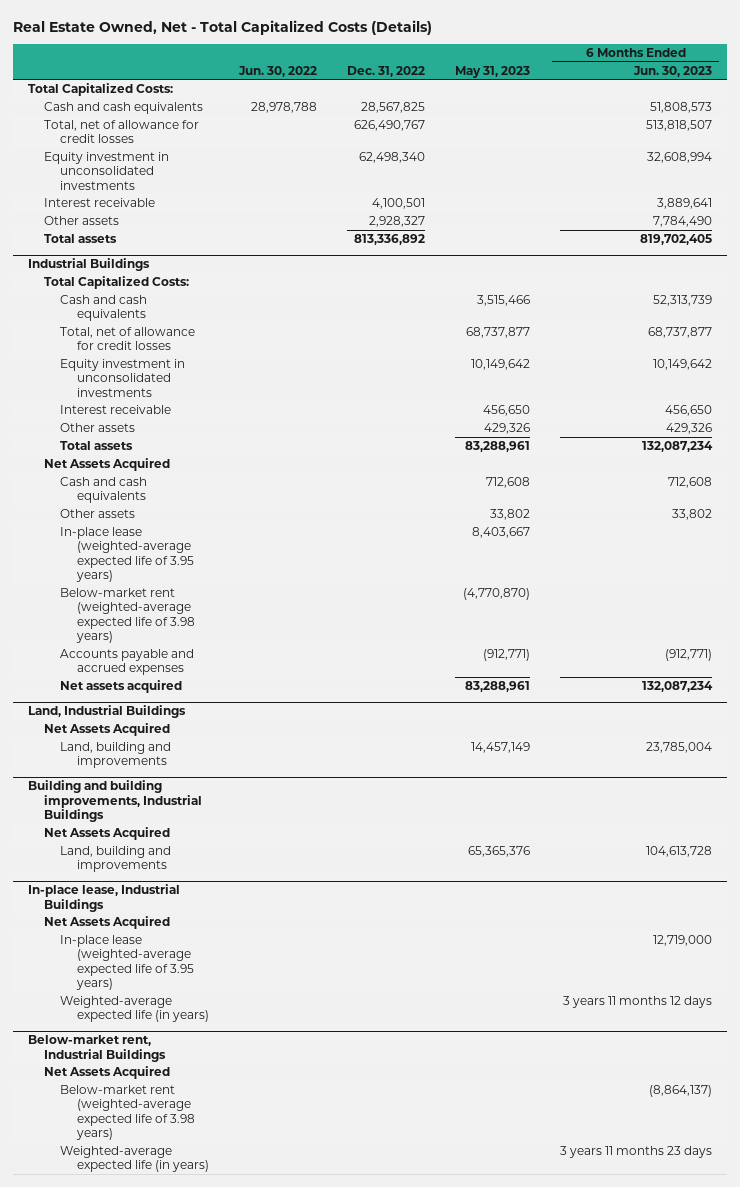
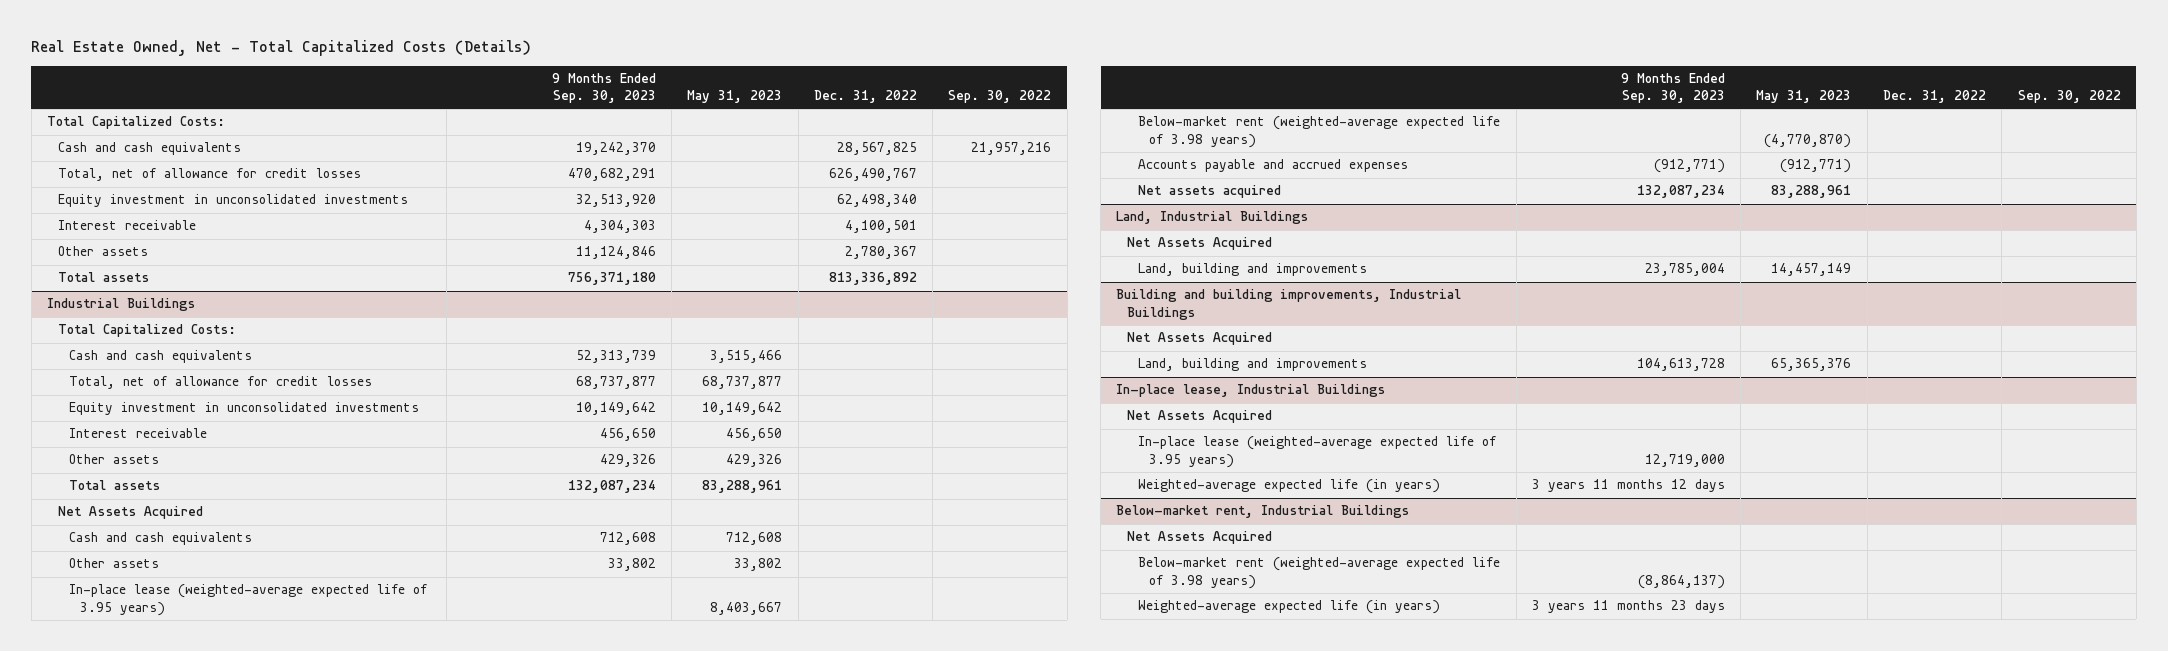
- | Jun. 30, 2022 | Dec. 31, 2022 | May 31, 2023 | 6 Months Ended Jun. 30, 2023
+ | 9 Months Ended Sep. 30, 2023 | May 31, 2023 | Dec. 31, 2022 | Sep. 30, 2022
- Other assets | | 2,928,327 | | 7,784,490
+ Other assets | 11,124,846 | | 2,780,367 |

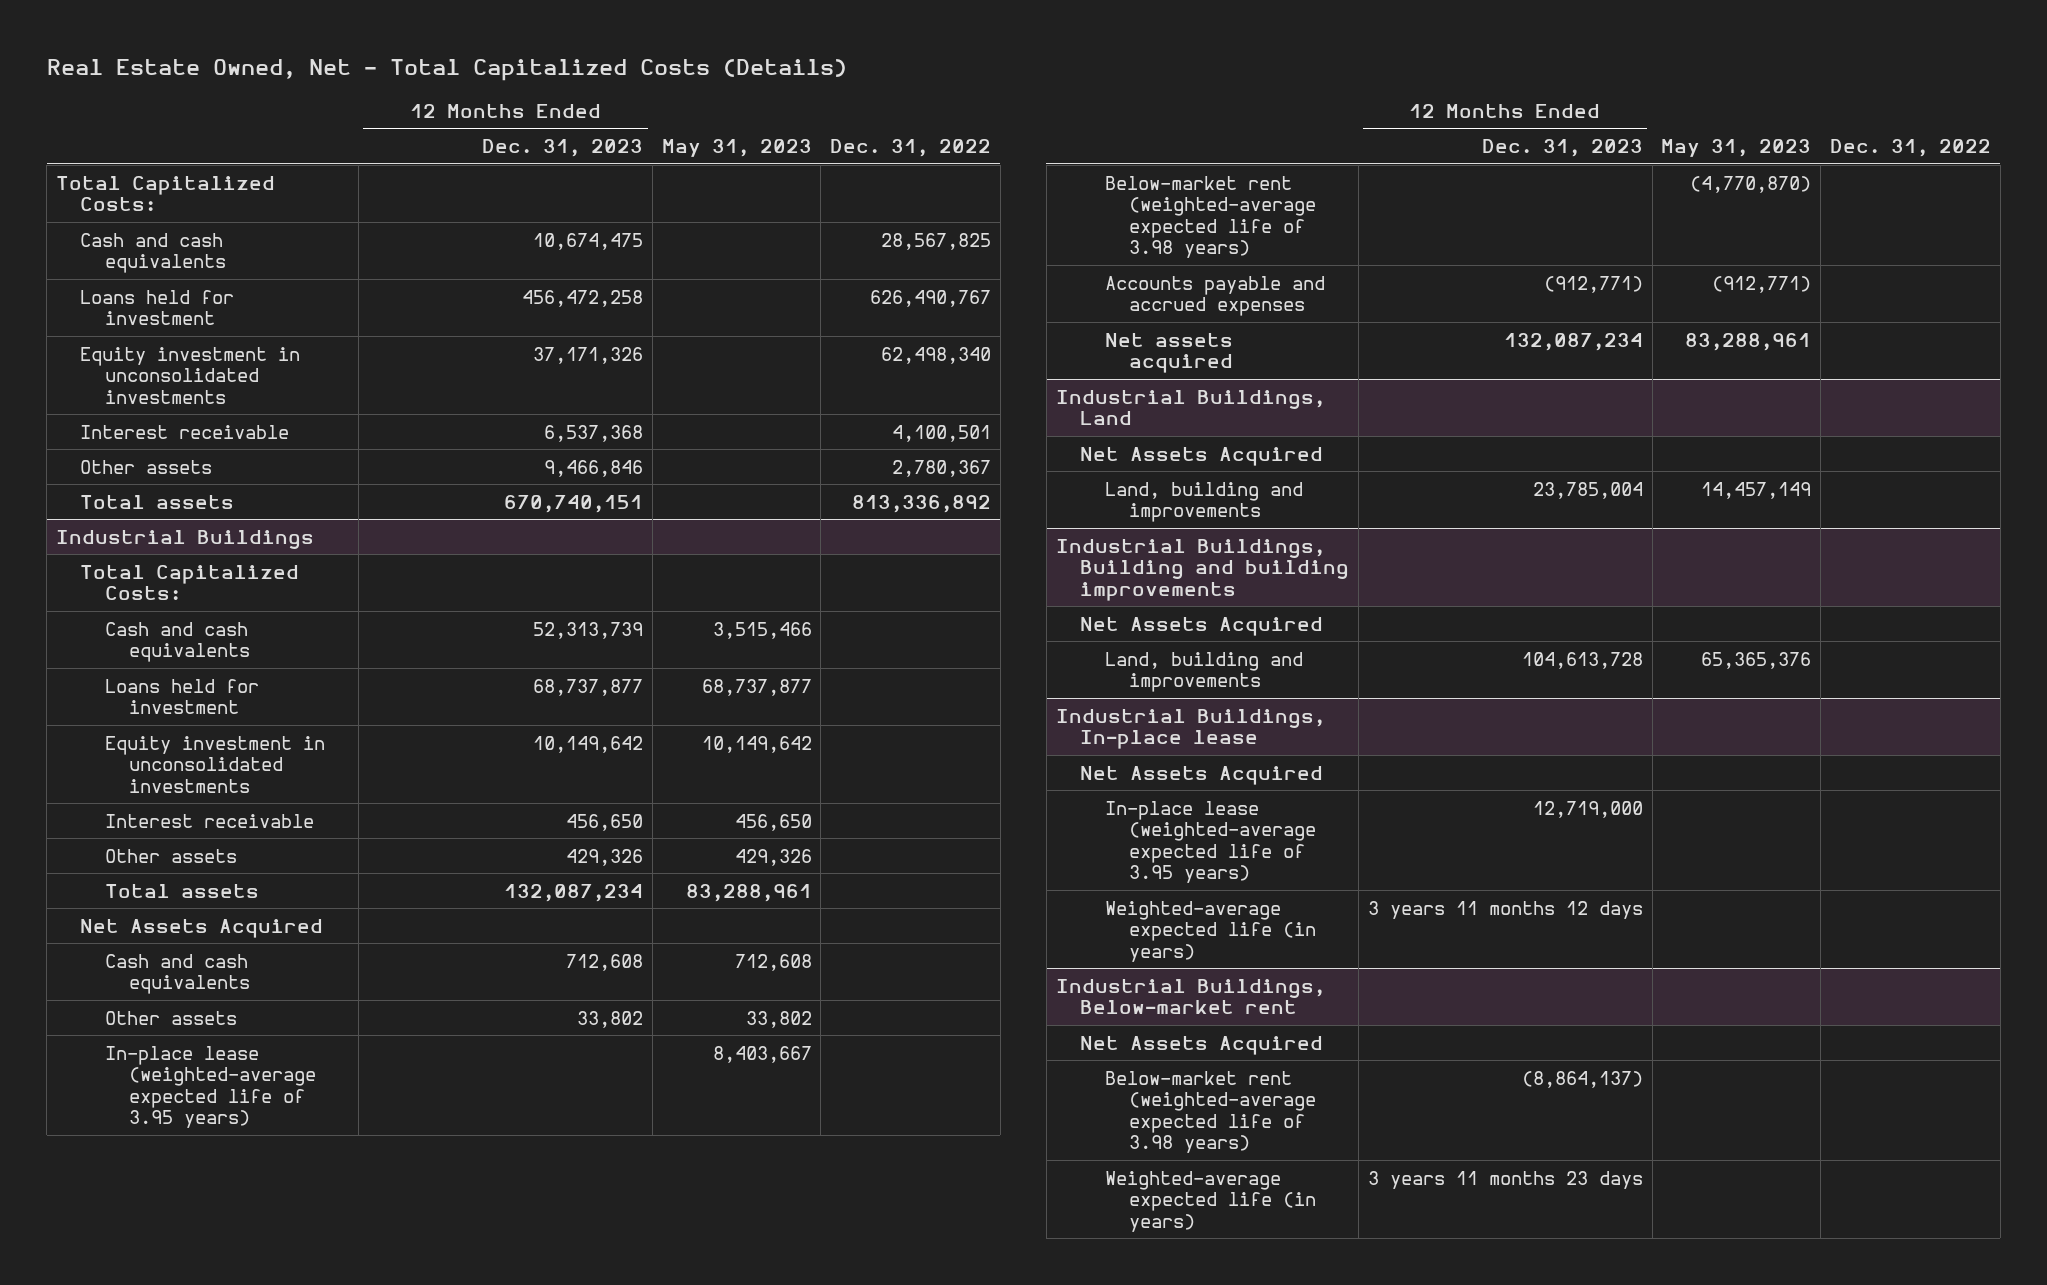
- | 9 Months Ended Sep. 30, 2023 | May 31, 2023 | Dec. 31, 2022 | Sep. 30, 2022
+ | 12 Months Ended Dec. 31, 2023 | May 31, 2023 | Dec. 31, 2022
- Total, net of allowance for credit losses | 470,682,291 | | 626,490,767 |
+ Loans held for investment | 456,472,258 | | 626,490,767
@ Industrial Buildings
- Total, net of allowance for credit losses | 68,737,877 | 68,737,877 | |
+ Loans held for investment | 68,737,877 | 68,737,877 |
- Land, Industrial Buildings
+ Industrial Buildings, Land
- Building and building improvements, Industrial Buildings
+ Industrial Buildings, Building and building improvements
- In-place lease, Industrial Buildings
+ Industrial Buildings, In-place lease
- Below-market rent, Industrial Buildings
+ Industrial Buildings, Below-market rent

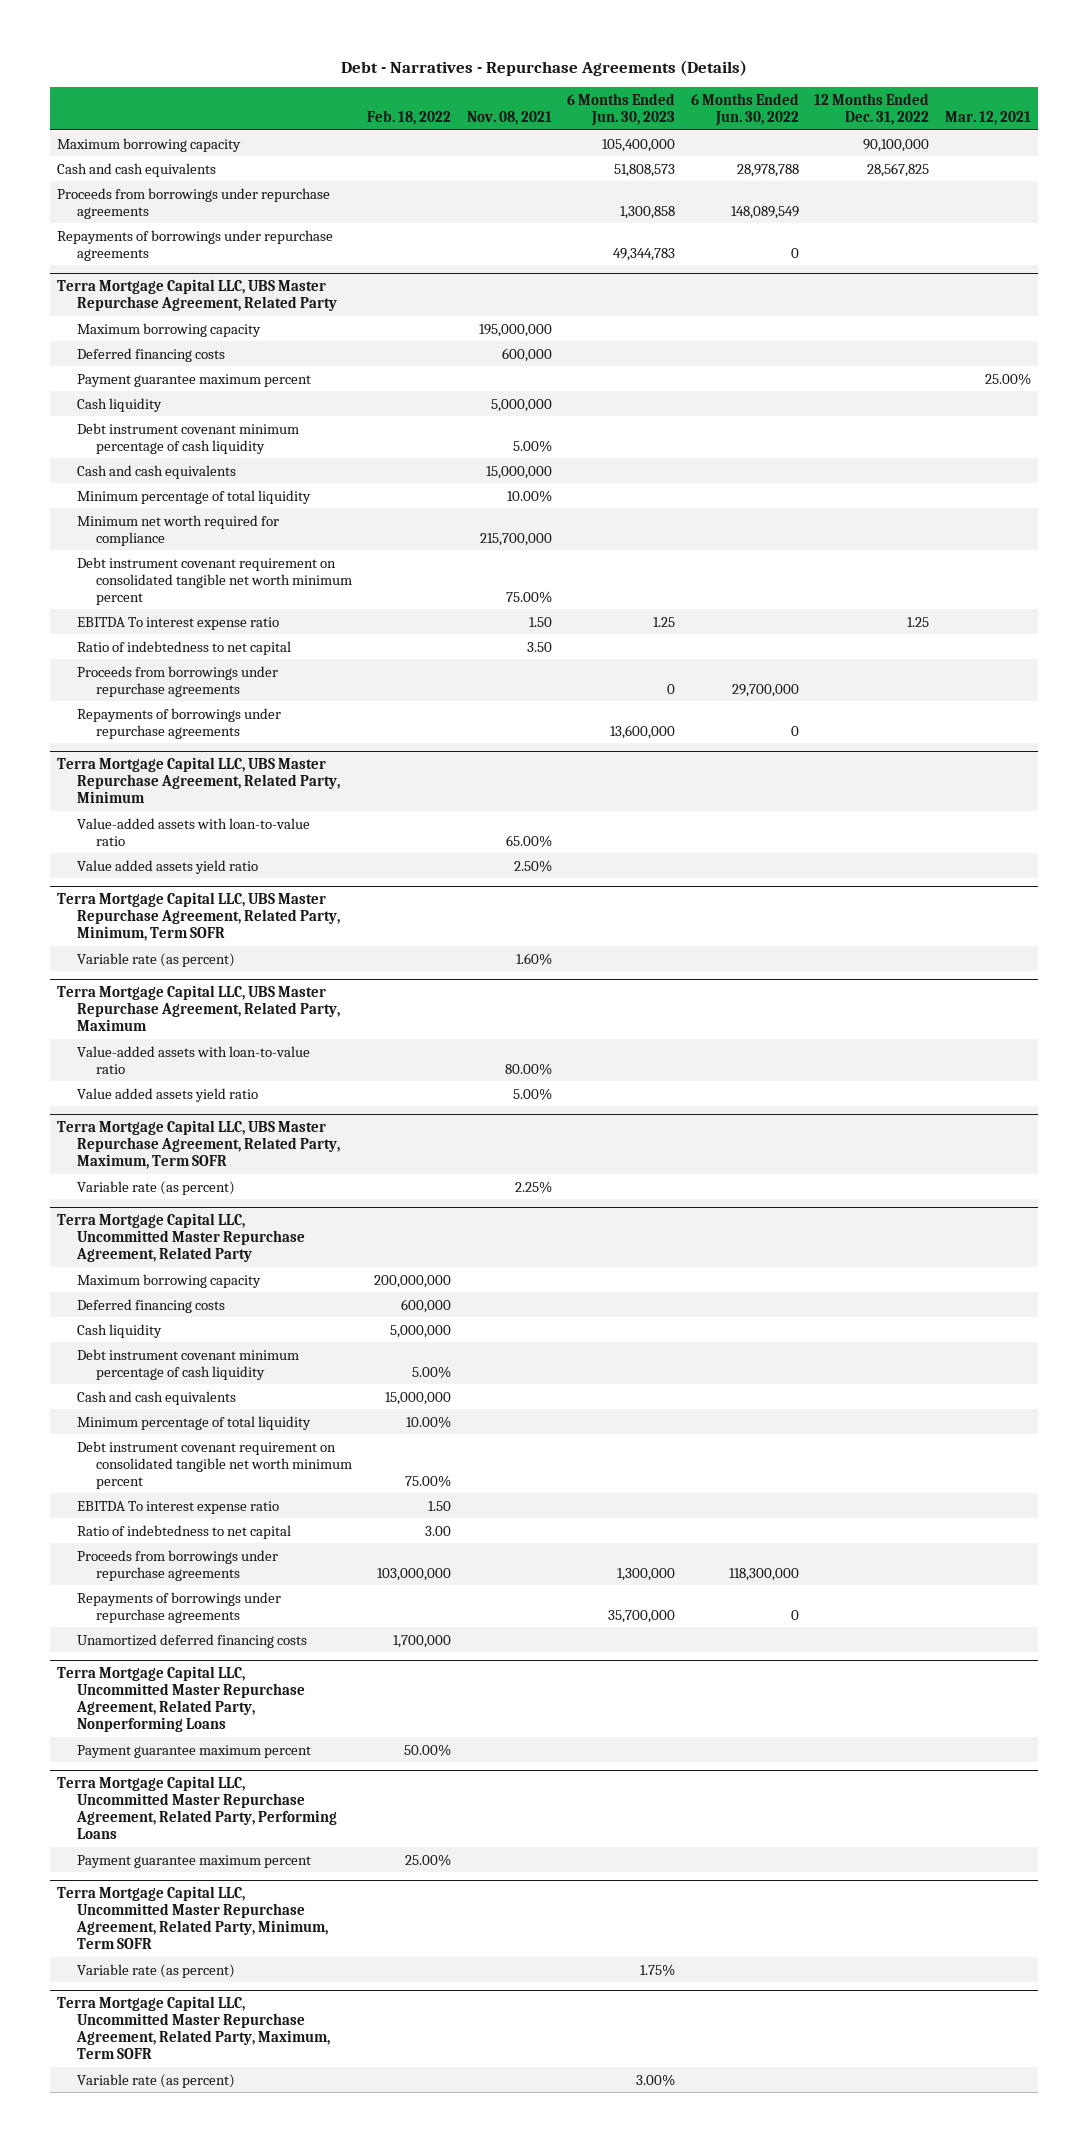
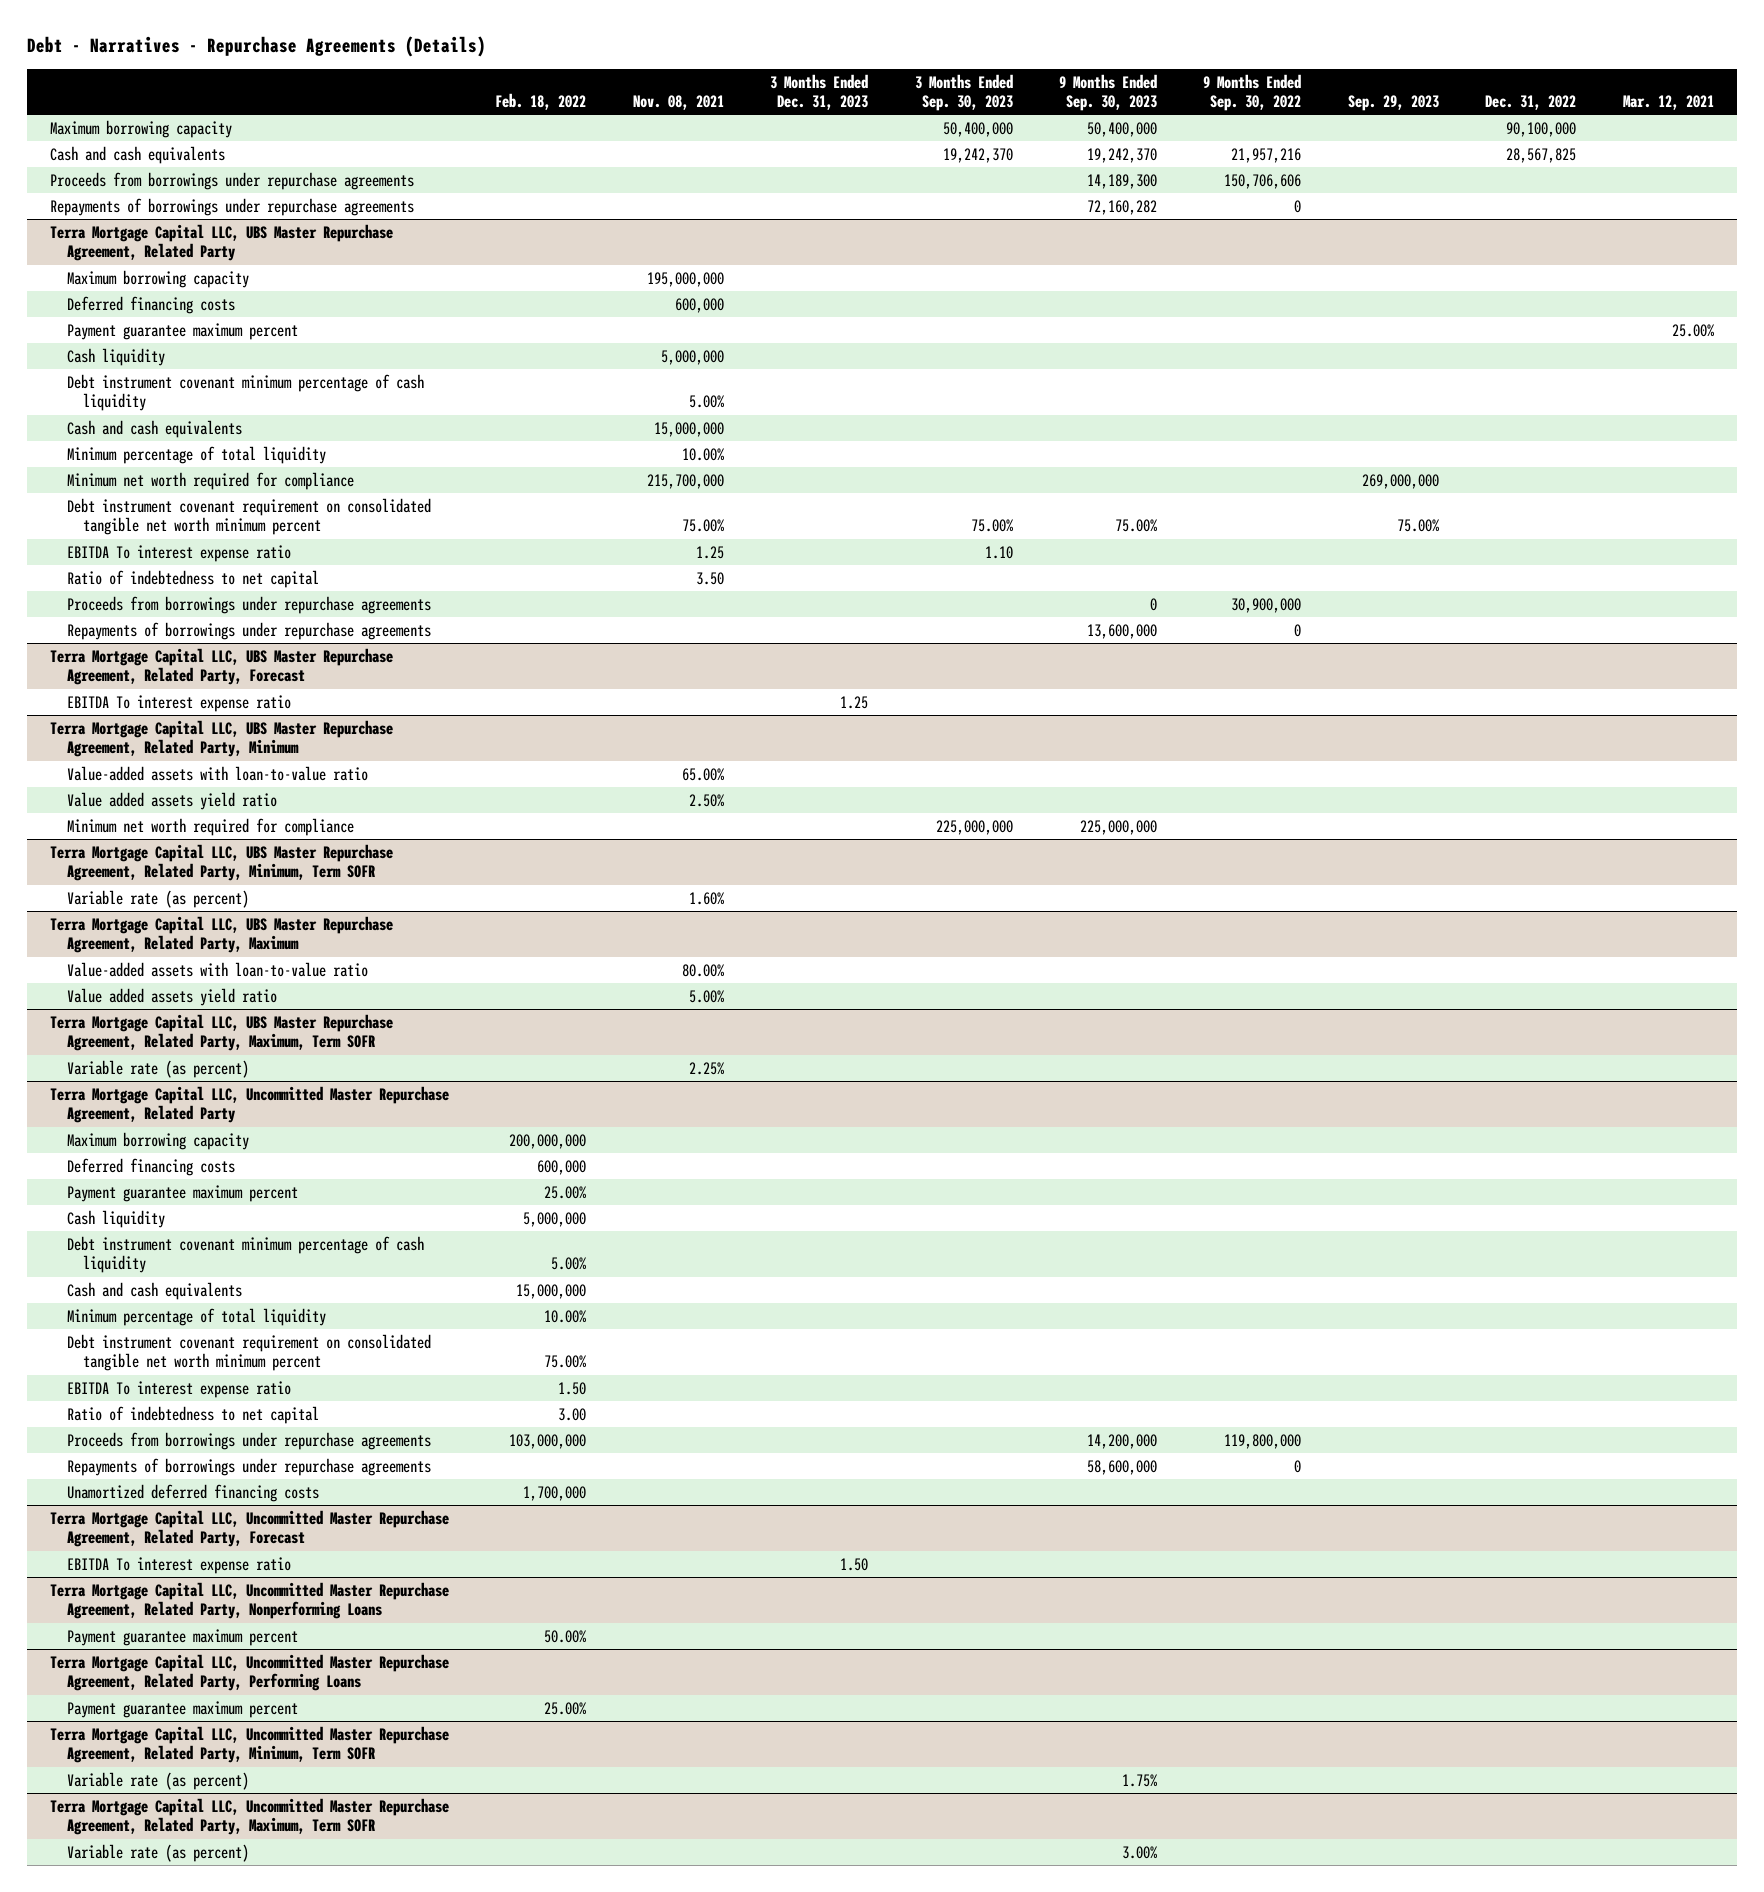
- | Feb. 18, 2022 | Nov. 08, 2021 | 6 Months Ended Jun. 30, 2023 | 6 Months Ended Jun. 30, 2022 | 12 Months Ended Dec. 31, 2022 | Mar. 12, 2021
+ | Feb. 18, 2022 | Nov. 08, 2021 | 3 Months Ended Dec. 31, 2023 | 3 Months Ended Sep. 30, 2023 | 9 Months Ended Sep. 30, 2023 | 9 Months Ended Sep. 30, 2022 | Sep. 29, 2023 | Dec. 31, 2022 | Mar. 12, 2021
@ Terra Mortgage Capital LLC, UBS Master Repurchase Agreement, Related Party
- EBITDA To interest expense ratio | | 1.50 | 1.25 | | 1.25 |
+ EBITDA To interest expense ratio | | 1.25 | | 1.10 | | | | |
+ Terra Mortgage Capital LLC, UBS Master Repurchase Agreement, Related Party, Forecast
+ EBITDA To interest expense ratio | | | 1.25 | | | | | |
@ Terra Mortgage Capital LLC, UBS Master Repurchase Agreement, Related Party, Minimum
+ Minimum net worth required for compliance | | | | 225,000,000 | 225,000,000 | | | |
@ Terra Mortgage Capital LLC, Uncommitted Master Repurchase Agreement, Related Party
+ Payment guarantee maximum percent | 25.00% | | | | | | | |
+ Terra Mortgage Capital LLC, Uncommitted Master Repurchase Agreement, Related Party, Forecast
+ EBITDA To interest expense ratio | | | 1.50 | | | | | |

